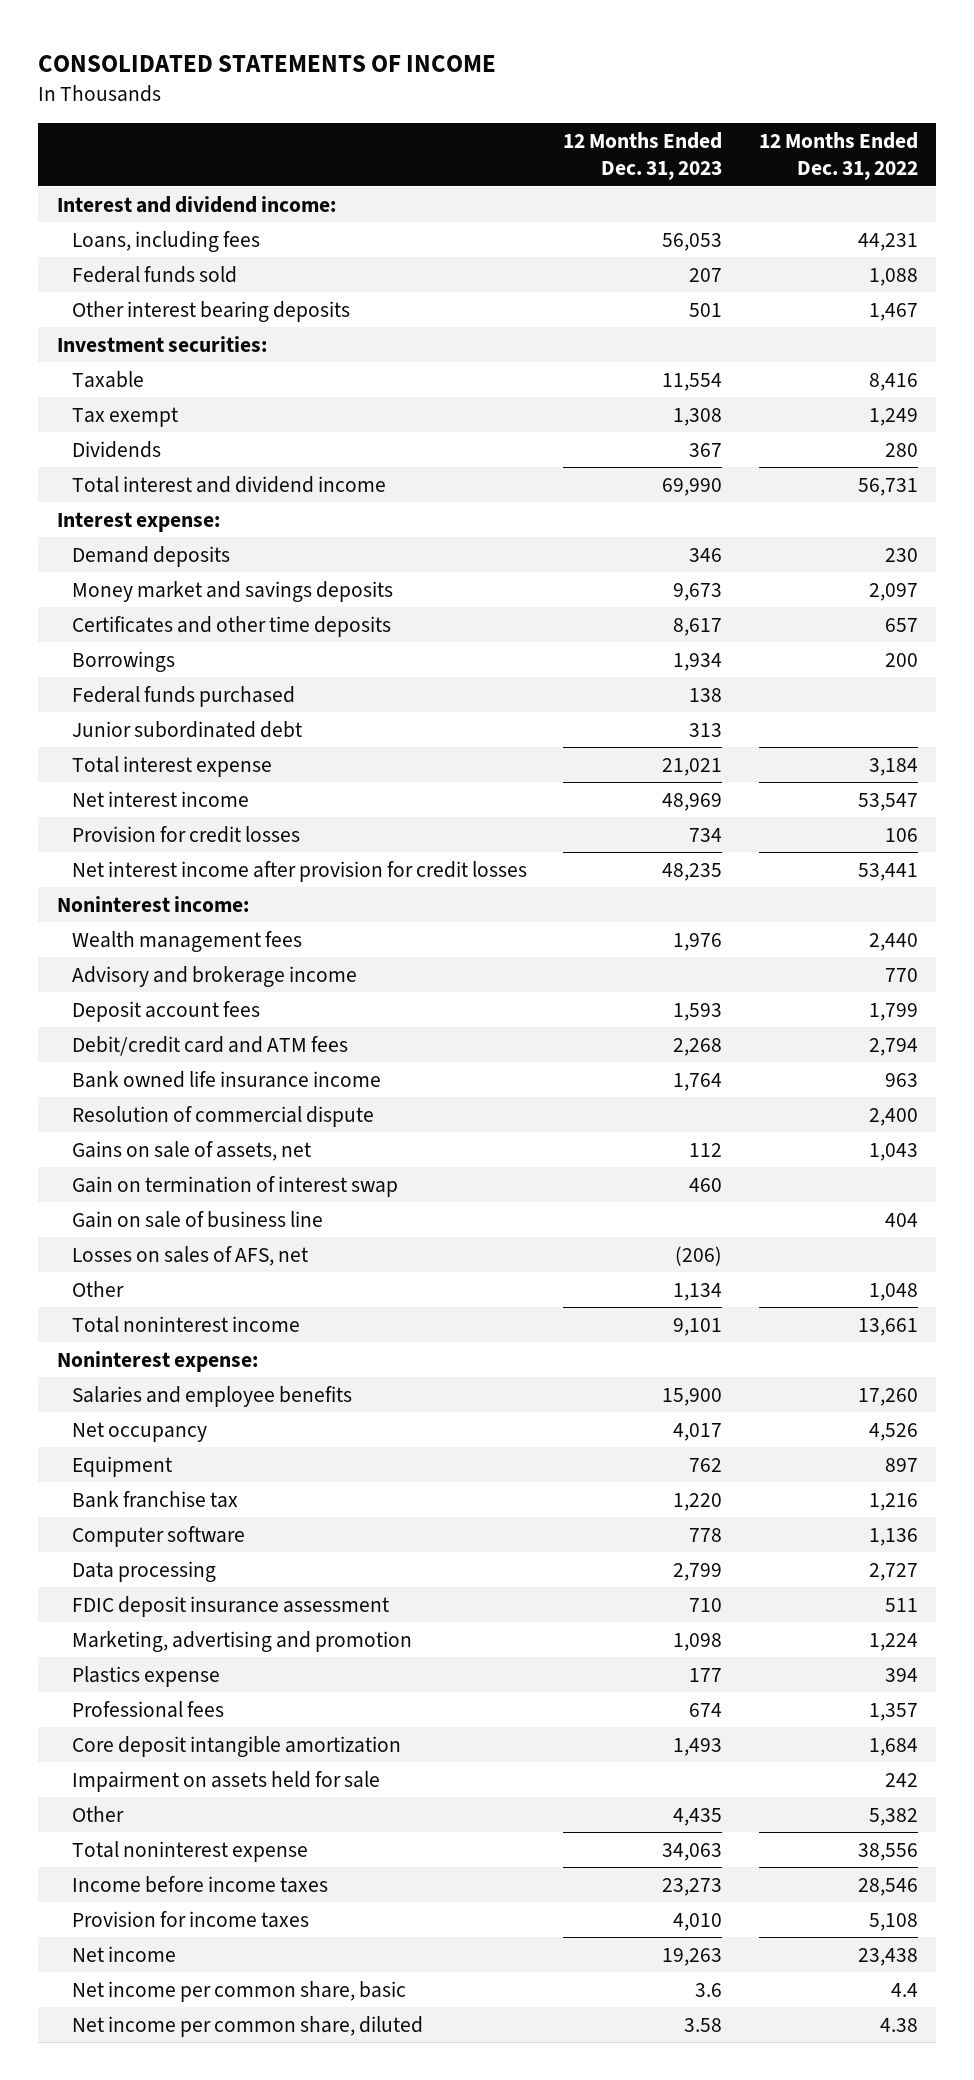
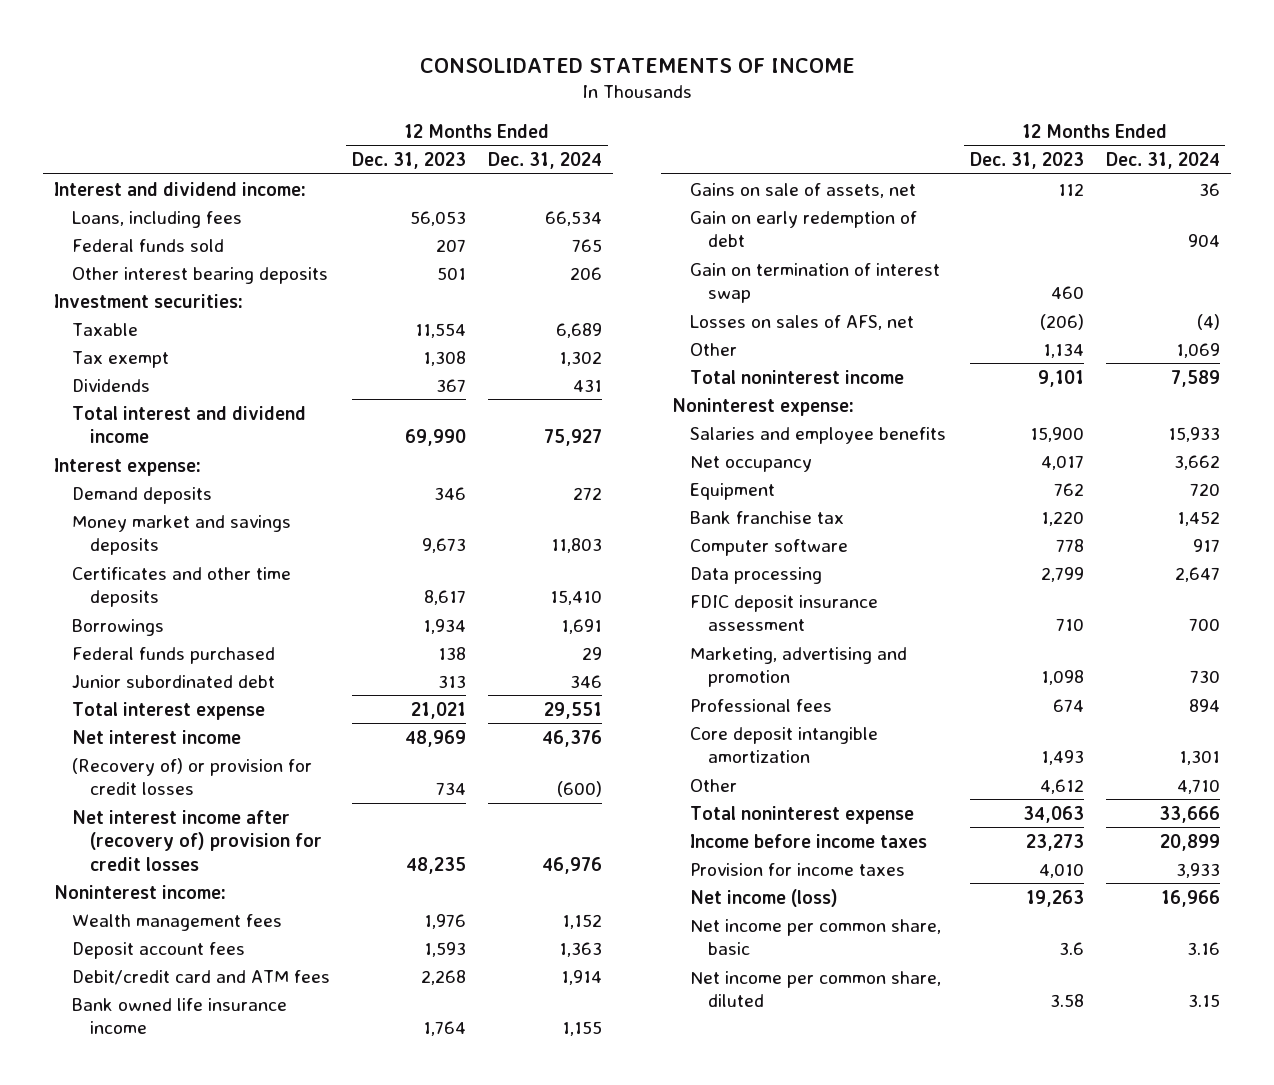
- | 12 Months Ended Dec. 31, 2023 | 12 Months Ended Dec. 31, 2022
+ | 12 Months Ended Dec. 31, 2023 | 12 Months Ended Dec. 31, 2024
- Provision for credit losses | 734 | 106
- Net interest income after provision for credit losses | 48,235 | 53,441
+ (Recovery of) or provision for credit losses | 734 | (600)
+ Net interest income after (recovery of) provision for credit losses | 48,235 | 46,976
- Advisory and brokerage income | | 770
- Resolution of commercial dispute | | 2,400
+ Gain on early redemption of debt | | 904
- Gain on sale of business line | | 404
- Plastics expense | 177 | 394
- Impairment on assets held for sale | | 242
- Other | 4,435 | 5,382
+ Other | 4,612 | 4,710
- Net income | 19,263 | 23,438
+ Net income (loss) | 19,263 | 16,966

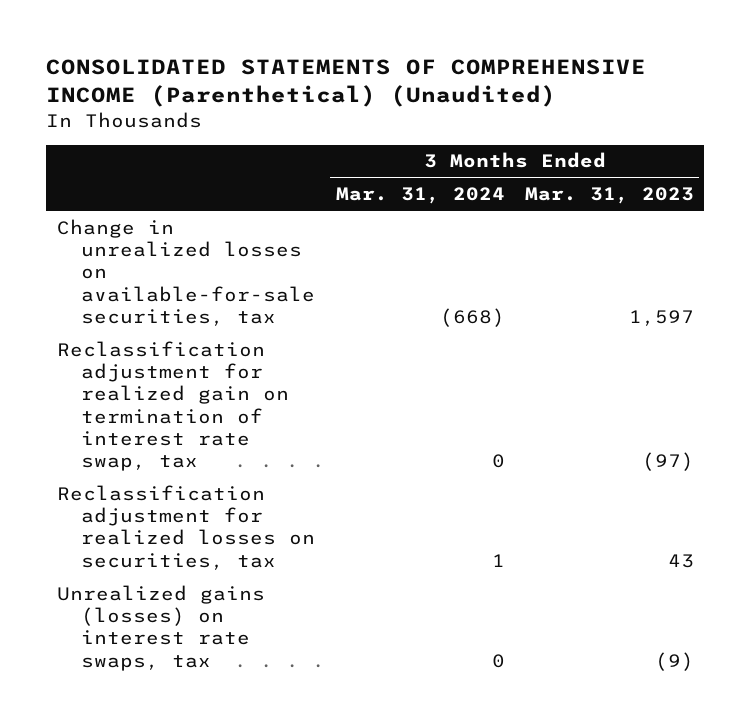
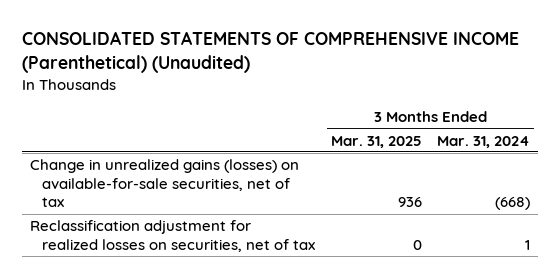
- | 3 Months Ended Mar. 31, 2024 | 3 Months Ended Mar. 31, 2023
+ | 3 Months Ended Mar. 31, 2025 | 3 Months Ended Mar. 31, 2024
- Change in unrealized losses on available-for-sale securities, tax | (668) | 1,597
- Reclassification adjustment for realized gain on termination of interest rate swap, tax | 0 | (97)
- Reclassification adjustment for realized losses on securities, tax | 1 | 43
- Unrealized gains (losses) on interest rate swaps, tax | 0 | (9)
+ Change in unrealized gains (losses) on available-for-sale securities, net of tax | 936 | (668)
+ Reclassification adjustment for realized losses on securities, net of tax | 0 | 1

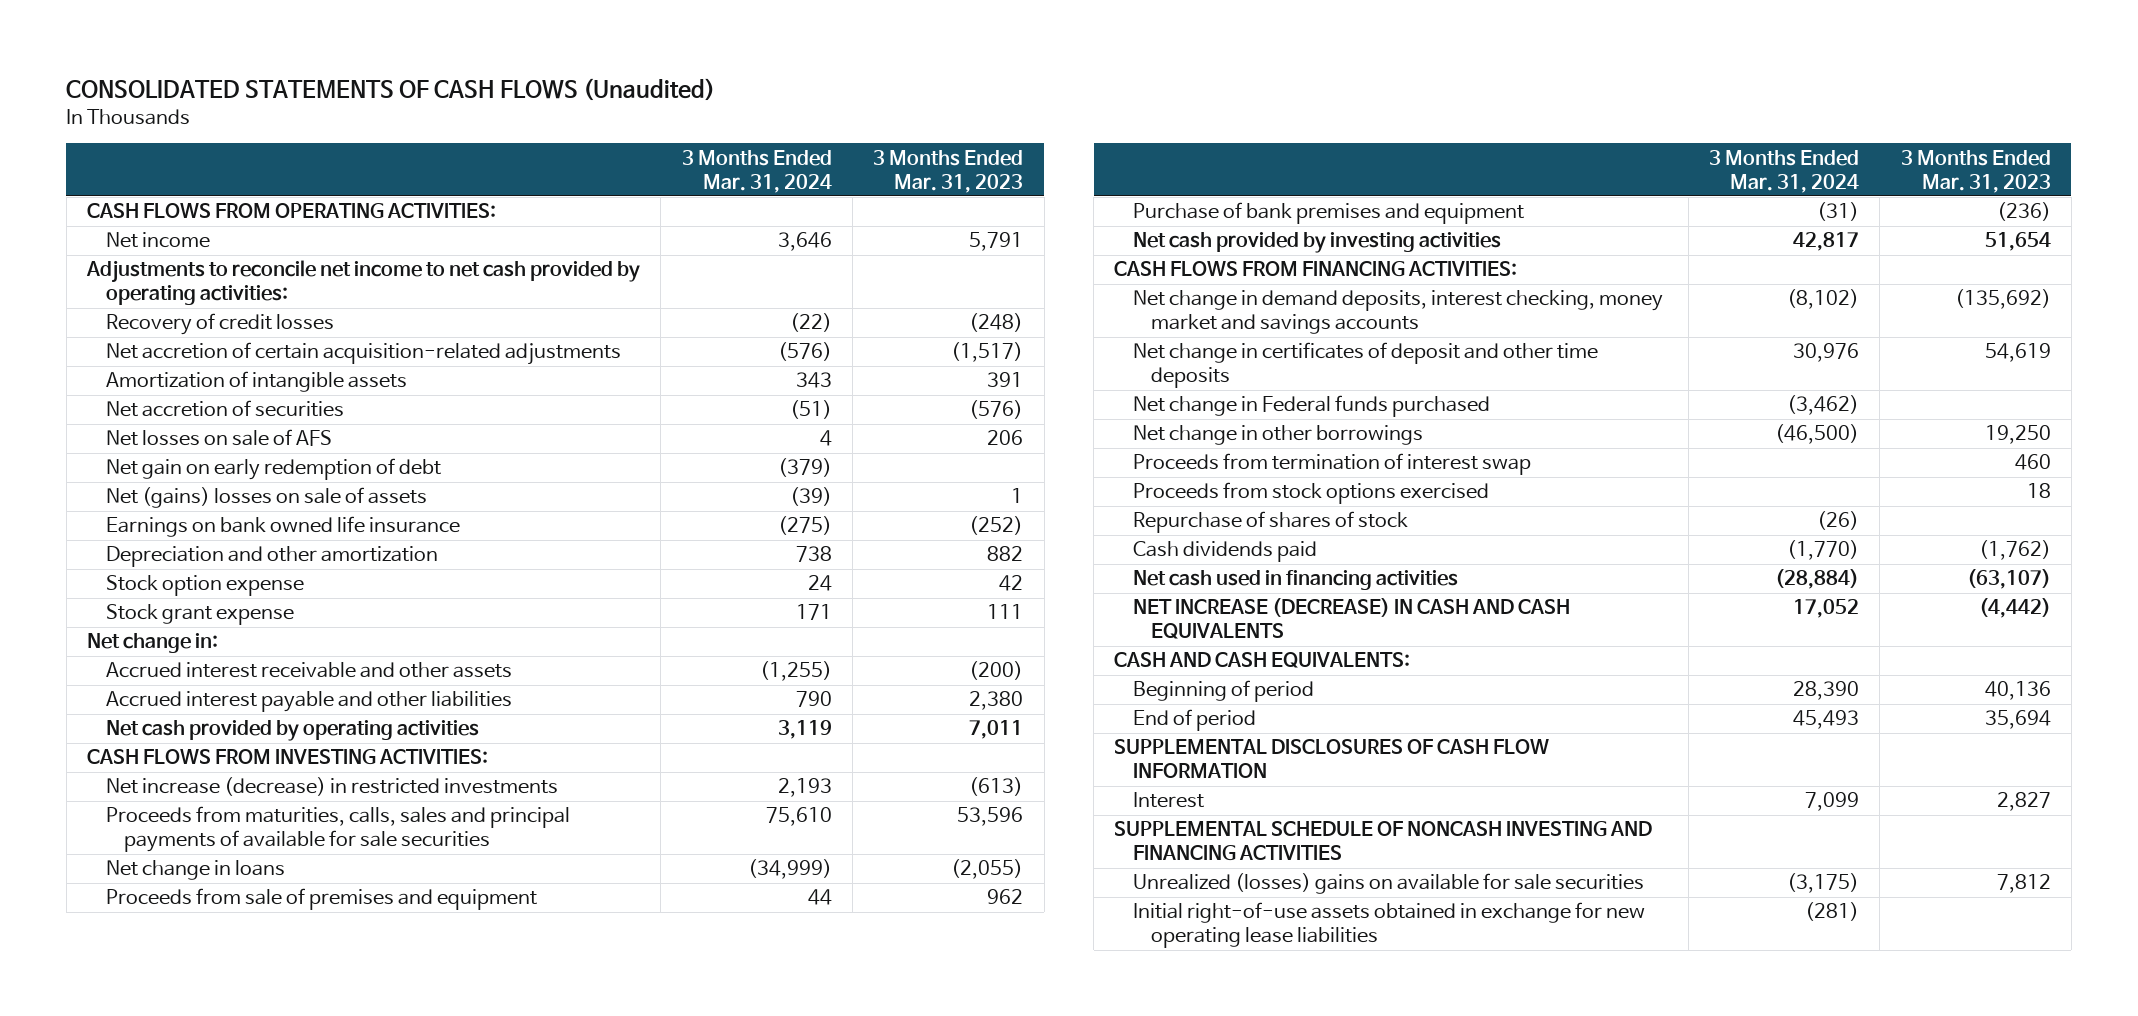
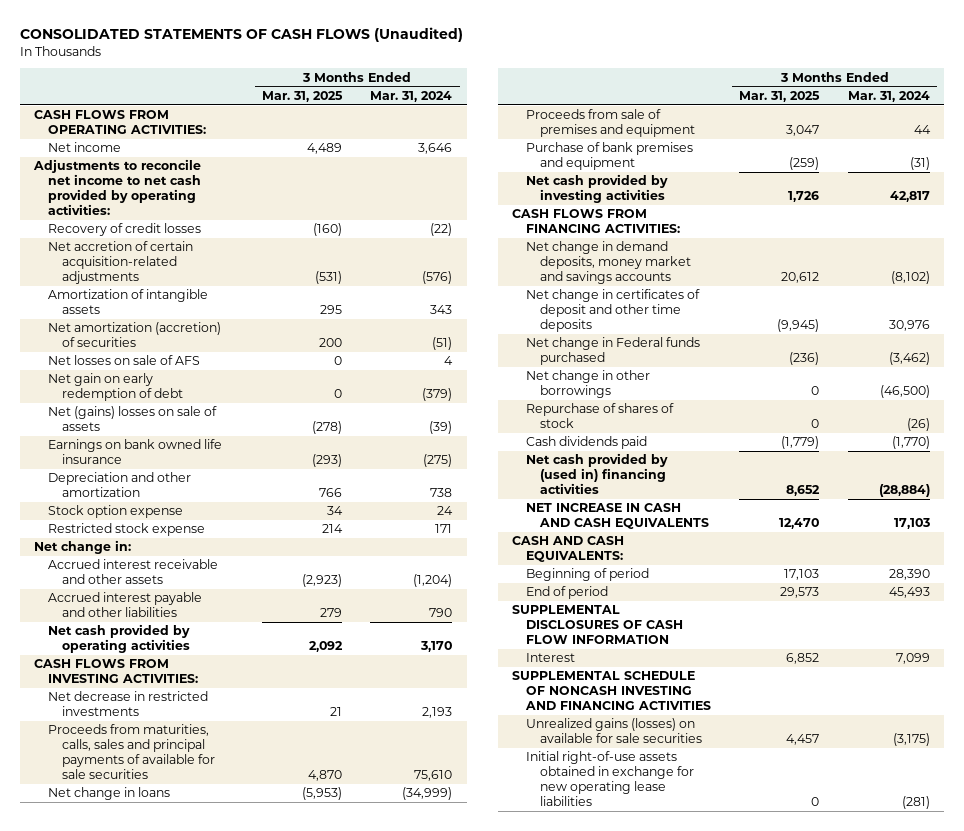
- | 3 Months Ended Mar. 31, 2024 | 3 Months Ended Mar. 31, 2023
+ | 3 Months Ended Mar. 31, 2025 | 3 Months Ended Mar. 31, 2024
- Net accretion of securities | (51) | (576)
+ Net amortization (accretion) of securities | 200 | (51)
- Stock grant expense | 171 | 111
+ Restricted stock expense | 214 | 171
- Accrued interest receivable and other assets | (1,255) | (200)
+ Accrued interest receivable and other assets | (2,923) | (1,204)
- Net cash provided by operating activities | 3,119 | 7,011
+ Net cash provided by operating activities | 2,092 | 3,170
- Net increase (decrease) in restricted investments | 2,193 | (613)
+ Net decrease in restricted investments | 21 | 2,193
- Net change in demand deposits, interest checking, money market and savings accounts | (8,102) | (135,692)
+ Net change in demand deposits, money market and savings accounts | 20,612 | (8,102)
- Proceeds from termination of interest swap | | 460
- Proceeds from stock options exercised | | 18
- Net cash used in financing activities | (28,884) | (63,107)
- NET INCREASE (DECREASE) IN CASH AND CASH EQUIVALENTS | 17,052 | (4,442)
+ Net cash provided by (used in) financing activities | 8,652 | (28,884)
+ NET INCREASE IN CASH AND CASH EQUIVALENTS | 12,470 | 17,103
- Unrealized (losses) gains on available for sale securities | (3,175) | 7,812
+ Unrealized gains (losses) on available for sale securities | 4,457 | (3,175)

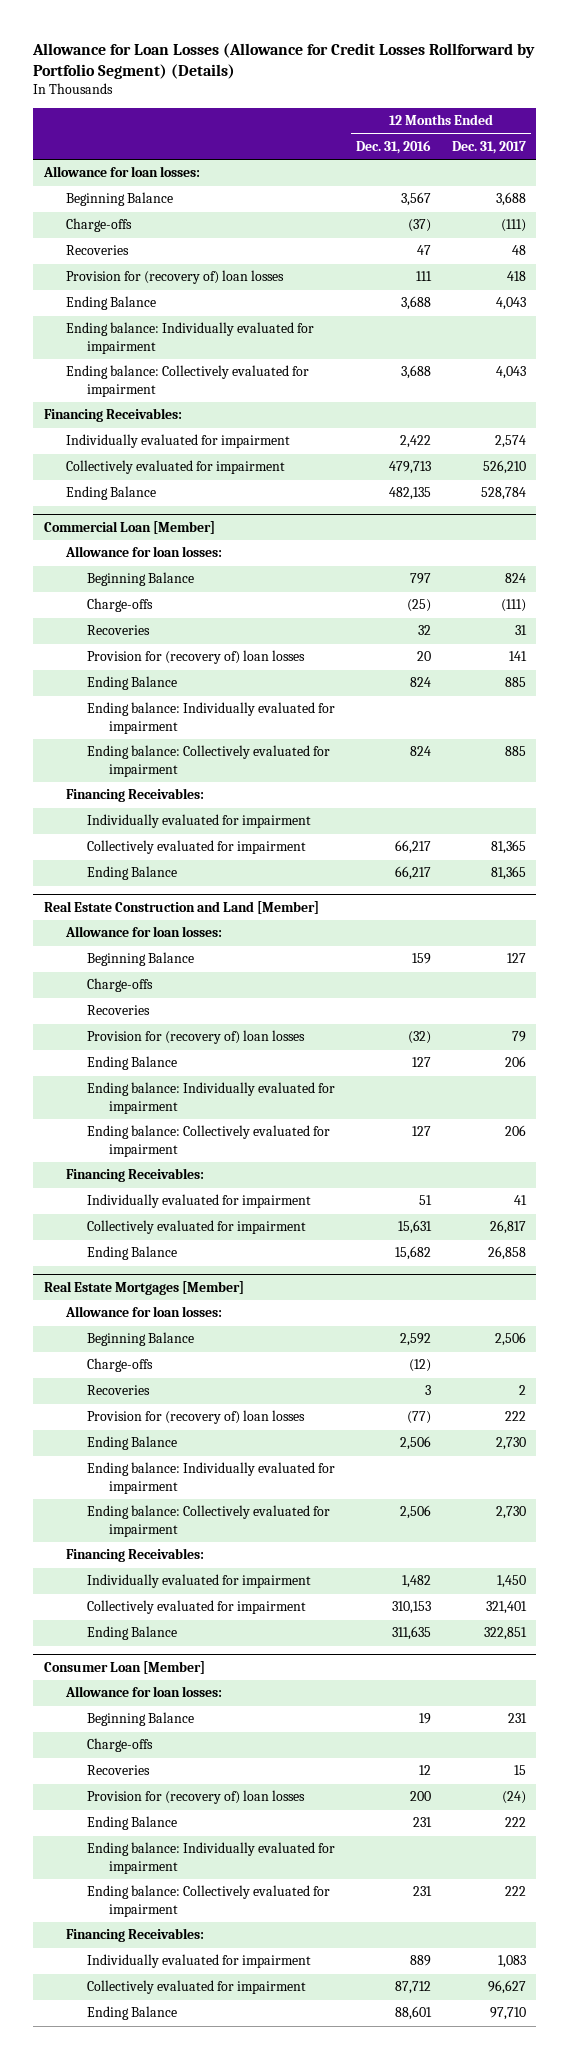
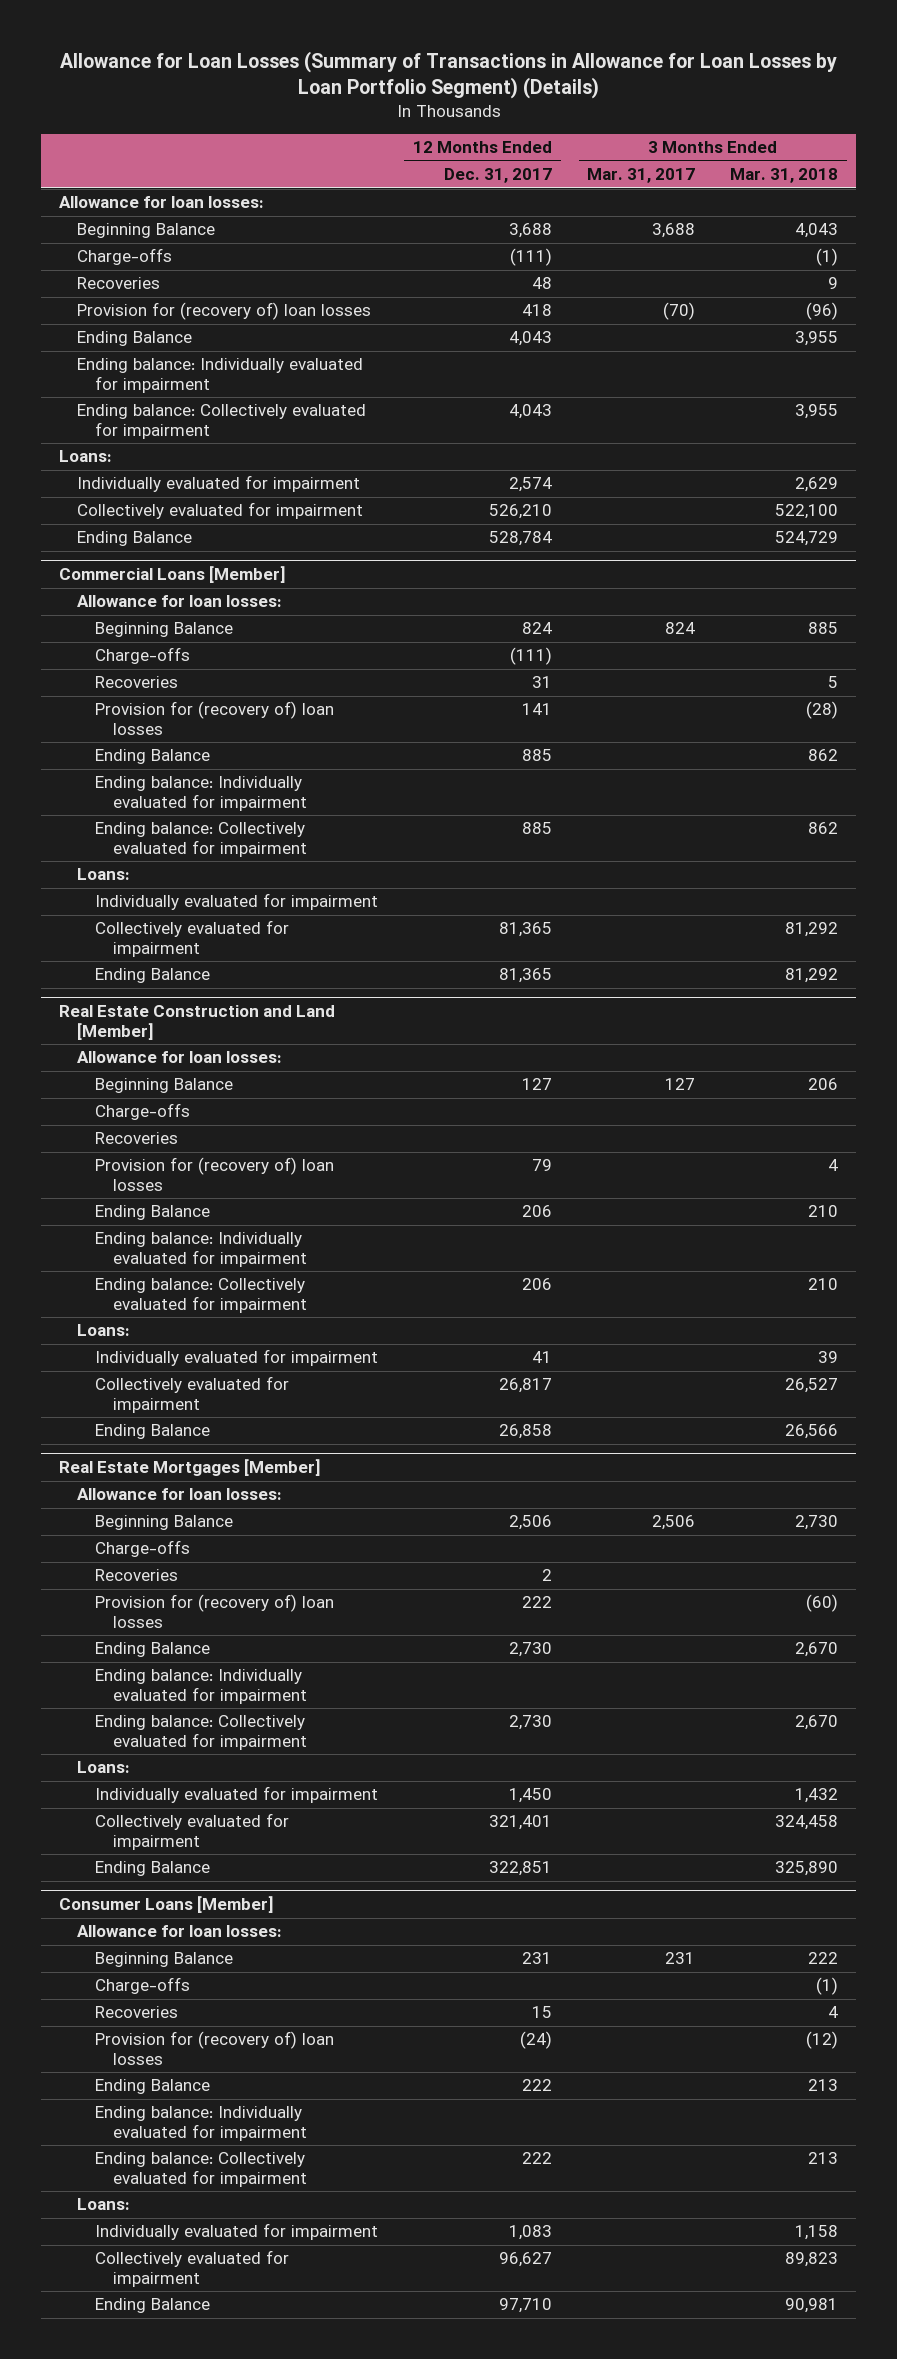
- Allowance for Loan Losses (Allowance for Credit Losses Rollforward by Portfolio Segment) (Details)
+ Allowance for Loan Losses (Summary of Transactions in Allowance for Loan Losses by Loan Portfolio Segment) (Details)
- | 12 Months Ended Dec. 31, 2016 | 12 Months Ended Dec. 31, 2017
+ | 12 Months Ended Dec. 31, 2017 | 3 Months Ended Mar. 31, 2017 | 3 Months Ended Mar. 31, 2018
- Financing Receivables:
+ Loans:
- Commercial Loan [Member]
+ Commercial Loans [Member]
- Financing Receivables:
+ Loans:
@ Real Estate Construction and Land [Member]
- Financing Receivables:
+ Loans:
@ Real Estate Mortgages [Member]
- Financing Receivables:
+ Loans:
- Consumer Loan [Member]
+ Consumer Loans [Member]
- Financing Receivables:
+ Loans:

